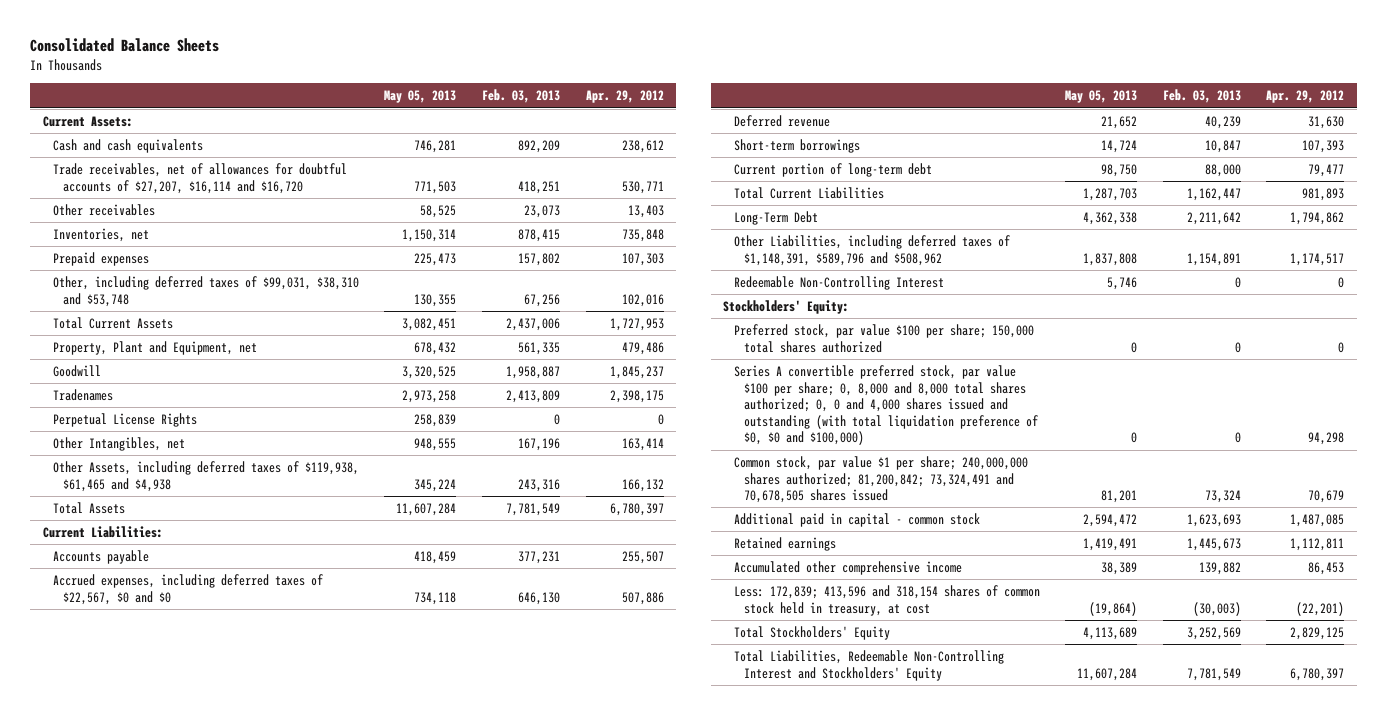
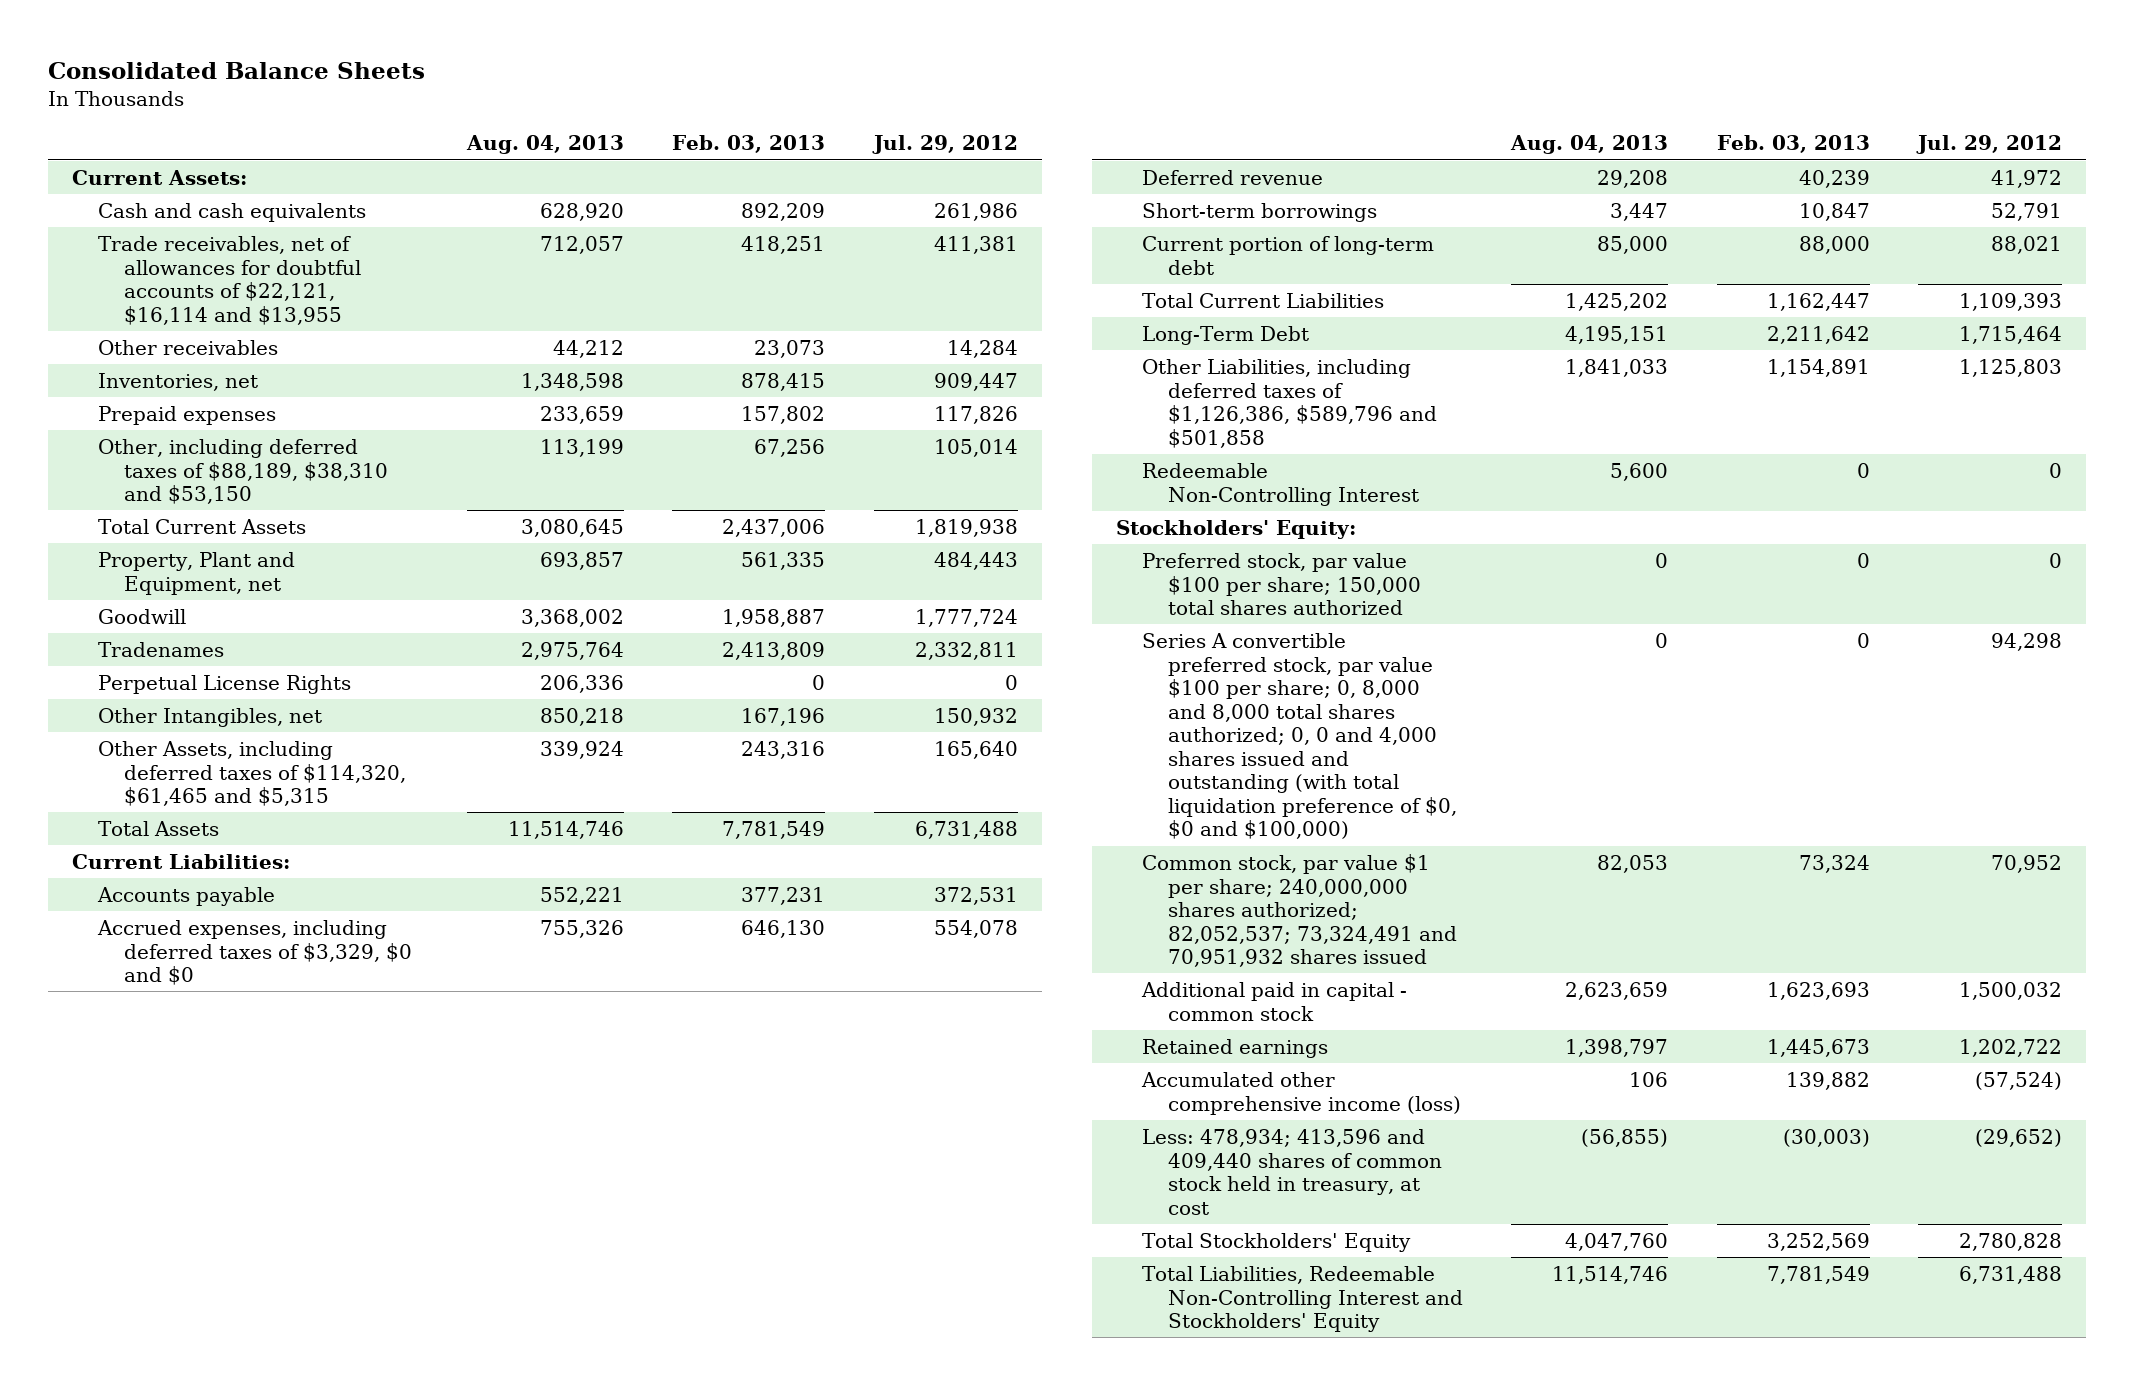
- | May 05, 2013 | Feb. 03, 2013 | Apr. 29, 2012
+ | Aug. 04, 2013 | Feb. 03, 2013 | Jul. 29, 2012
- Trade receivables, net of allowances for doubtful accounts of $27,207, $16,114 and $16,720 | 771,503 | 418,251 | 530,771
+ Trade receivables, net of allowances for doubtful accounts of $22,121, $16,114 and $13,955 | 712,057 | 418,251 | 411,381
- Other, including deferred taxes of $99,031, $38,310 and $53,748 | 130,355 | 67,256 | 102,016
+ Other, including deferred taxes of $88,189, $38,310 and $53,150 | 113,199 | 67,256 | 105,014
- Other Assets, including deferred taxes of $119,938, $61,465 and $4,938 | 345,224 | 243,316 | 166,132
+ Other Assets, including deferred taxes of $114,320, $61,465 and $5,315 | 339,924 | 243,316 | 165,640
- Accrued expenses, including deferred taxes of $22,567, $0 and $0 | 734,118 | 646,130 | 507,886
+ Accrued expenses, including deferred taxes of $3,329, $0 and $0 | 755,326 | 646,130 | 554,078
- Other Liabilities, including deferred taxes of $1,148,391, $589,796 and $508,962 | 1,837,808 | 1,154,891 | 1,174,517
+ Other Liabilities, including deferred taxes of $1,126,386, $589,796 and $501,858 | 1,841,033 | 1,154,891 | 1,125,803
- Common stock, par value $1 per share; 240,000,000 shares authorized; 81,200,842; 73,324,491 and 70,678,505 shares issued | 81,201 | 73,324 | 70,679
+ Common stock, par value $1 per share; 240,000,000 shares authorized; 82,052,537; 73,324,491 and 70,951,932 shares issued | 82,053 | 73,324 | 70,952
- Accumulated other comprehensive income | 38,389 | 139,882 | 86,453
- Less: 172,839; 413,596 and 318,154 shares of common stock held in treasury, at cost | (19,864) | (30,003) | (22,201)
+ Accumulated other comprehensive income (loss) | 106 | 139,882 | (57,524)
+ Less: 478,934; 413,596 and 409,440 shares of common stock held in treasury, at cost | (56,855) | (30,003) | (29,652)

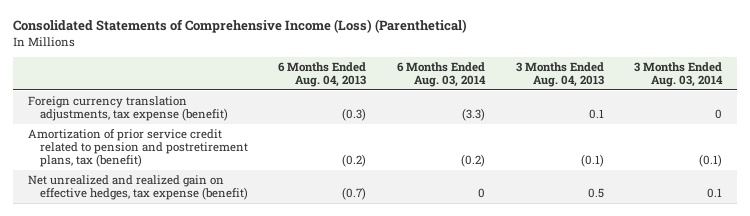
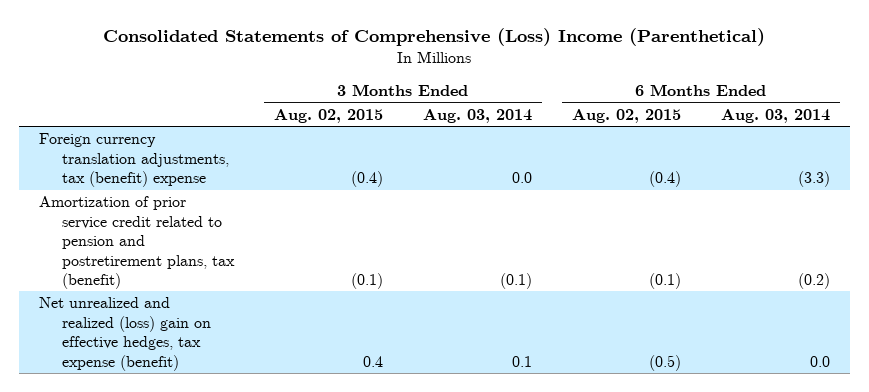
- Consolidated Statements of Comprehensive Income (Loss) (Parenthetical)
+ Consolidated Statements of Comprehensive (Loss) Income (Parenthetical)
- | 6 Months Ended Aug. 04, 2013 | 6 Months Ended Aug. 03, 2014 | 3 Months Ended Aug. 04, 2013 | 3 Months Ended Aug. 03, 2014
+ | 3 Months Ended Aug. 02, 2015 | 3 Months Ended Aug. 03, 2014 | 6 Months Ended Aug. 02, 2015 | 6 Months Ended Aug. 03, 2014
- Foreign currency translation adjustments, tax expense (benefit) | (0.3) | (3.3) | 0.1 | 0
+ Foreign currency translation adjustments, tax (benefit) expense | (0.4) | 0.0 | (0.4) | (3.3)
- Net unrealized and realized gain on effective hedges, tax expense (benefit) | (0.7) | 0 | 0.5 | 0.1
+ Net unrealized and realized (loss) gain on effective hedges, tax expense (benefit) | 0.4 | 0.1 | (0.5) | 0.0

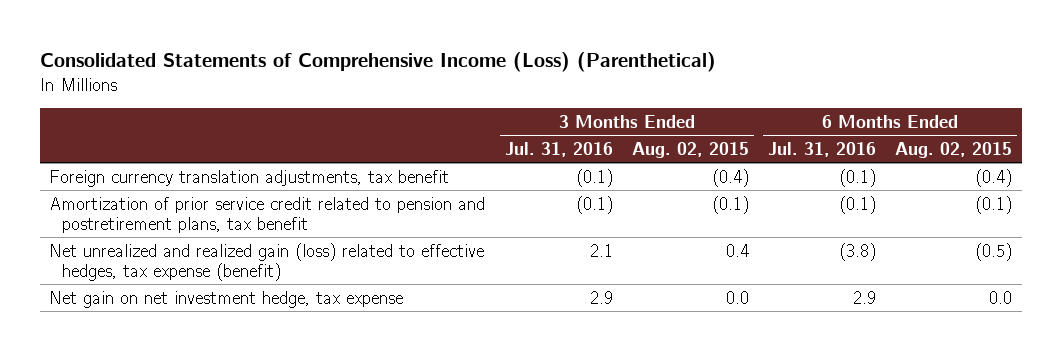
- Consolidated Statements of Comprehensive (Loss) Income (Parenthetical)
+ Consolidated Statements of Comprehensive Income (Loss) (Parenthetical)
- | 3 Months Ended Aug. 02, 2015 | 3 Months Ended Aug. 03, 2014 | 6 Months Ended Aug. 02, 2015 | 6 Months Ended Aug. 03, 2014
+ | 3 Months Ended Jul. 31, 2016 | 3 Months Ended Aug. 02, 2015 | 6 Months Ended Jul. 31, 2016 | 6 Months Ended Aug. 02, 2015
- Foreign currency translation adjustments, tax (benefit) expense | (0.4) | 0.0 | (0.4) | (3.3)
- Amortization of prior service credit related to pension and postretirement plans, tax (benefit) | (0.1) | (0.1) | (0.1) | (0.2)
- Net unrealized and realized (loss) gain on effective hedges, tax expense (benefit) | 0.4 | 0.1 | (0.5) | 0.0
+ Foreign currency translation adjustments, tax benefit | (0.1) | (0.4) | (0.1) | (0.4)
+ Amortization of prior service credit related to pension and postretirement plans, tax benefit | (0.1) | (0.1) | (0.1) | (0.1)
+ Net unrealized and realized gain (loss) related to effective hedges, tax expense (benefit) | 2.1 | 0.4 | (3.8) | (0.5)
+ Net gain on net investment hedge, tax expense | 2.9 | 0.0 | 2.9 | 0.0

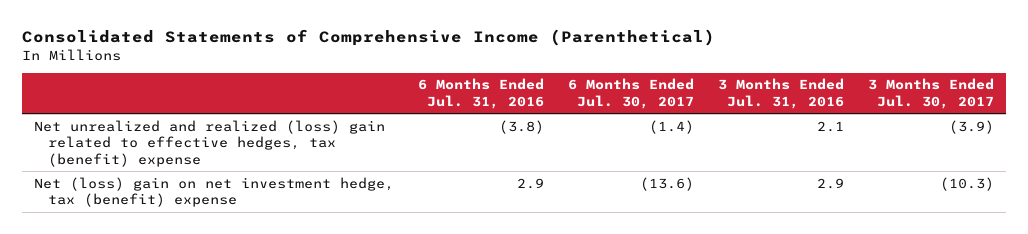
- Consolidated Statements of Comprehensive Income (Loss) (Parenthetical)
+ Consolidated Statements of Comprehensive Income (Parenthetical)
- | 3 Months Ended Jul. 31, 2016 | 3 Months Ended Aug. 02, 2015 | 6 Months Ended Jul. 31, 2016 | 6 Months Ended Aug. 02, 2015
+ | 6 Months Ended Jul. 31, 2016 | 6 Months Ended Jul. 30, 2017 | 3 Months Ended Jul. 31, 2016 | 3 Months Ended Jul. 30, 2017
- Foreign currency translation adjustments, tax benefit | (0.1) | (0.4) | (0.1) | (0.4)
- Amortization of prior service credit related to pension and postretirement plans, tax benefit | (0.1) | (0.1) | (0.1) | (0.1)
- Net unrealized and realized gain (loss) related to effective hedges, tax expense (benefit) | 2.1 | 0.4 | (3.8) | (0.5)
- Net gain on net investment hedge, tax expense | 2.9 | 0.0 | 2.9 | 0.0
+ Net unrealized and realized (loss) gain related to effective hedges, tax (benefit) expense | (3.8) | (1.4) | 2.1 | (3.9)
+ Net (loss) gain on net investment hedge, tax (benefit) expense | 2.9 | (13.6) | 2.9 | (10.3)

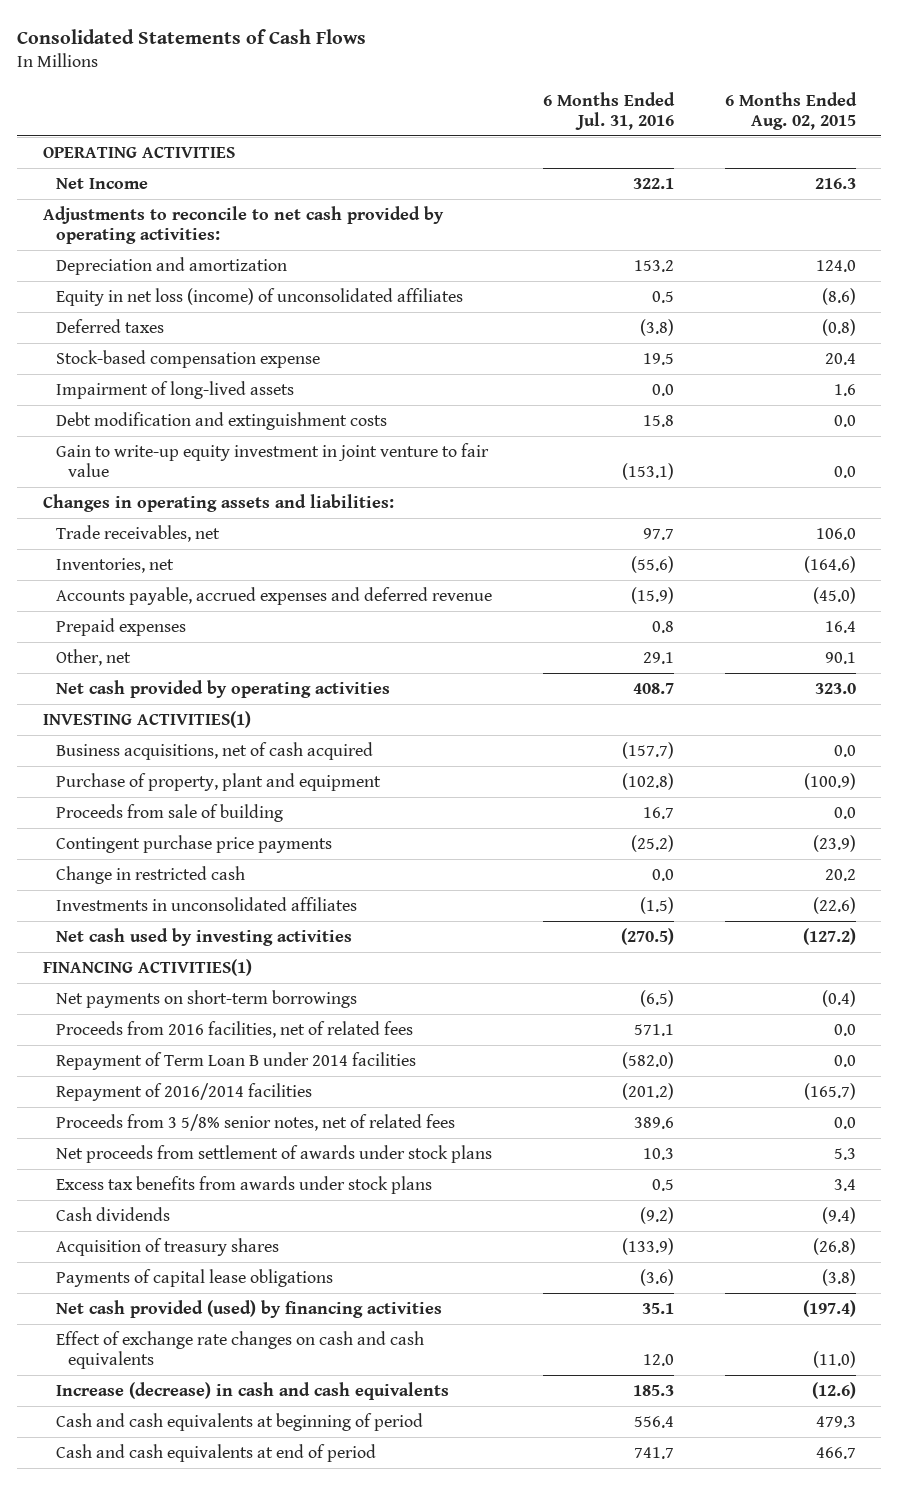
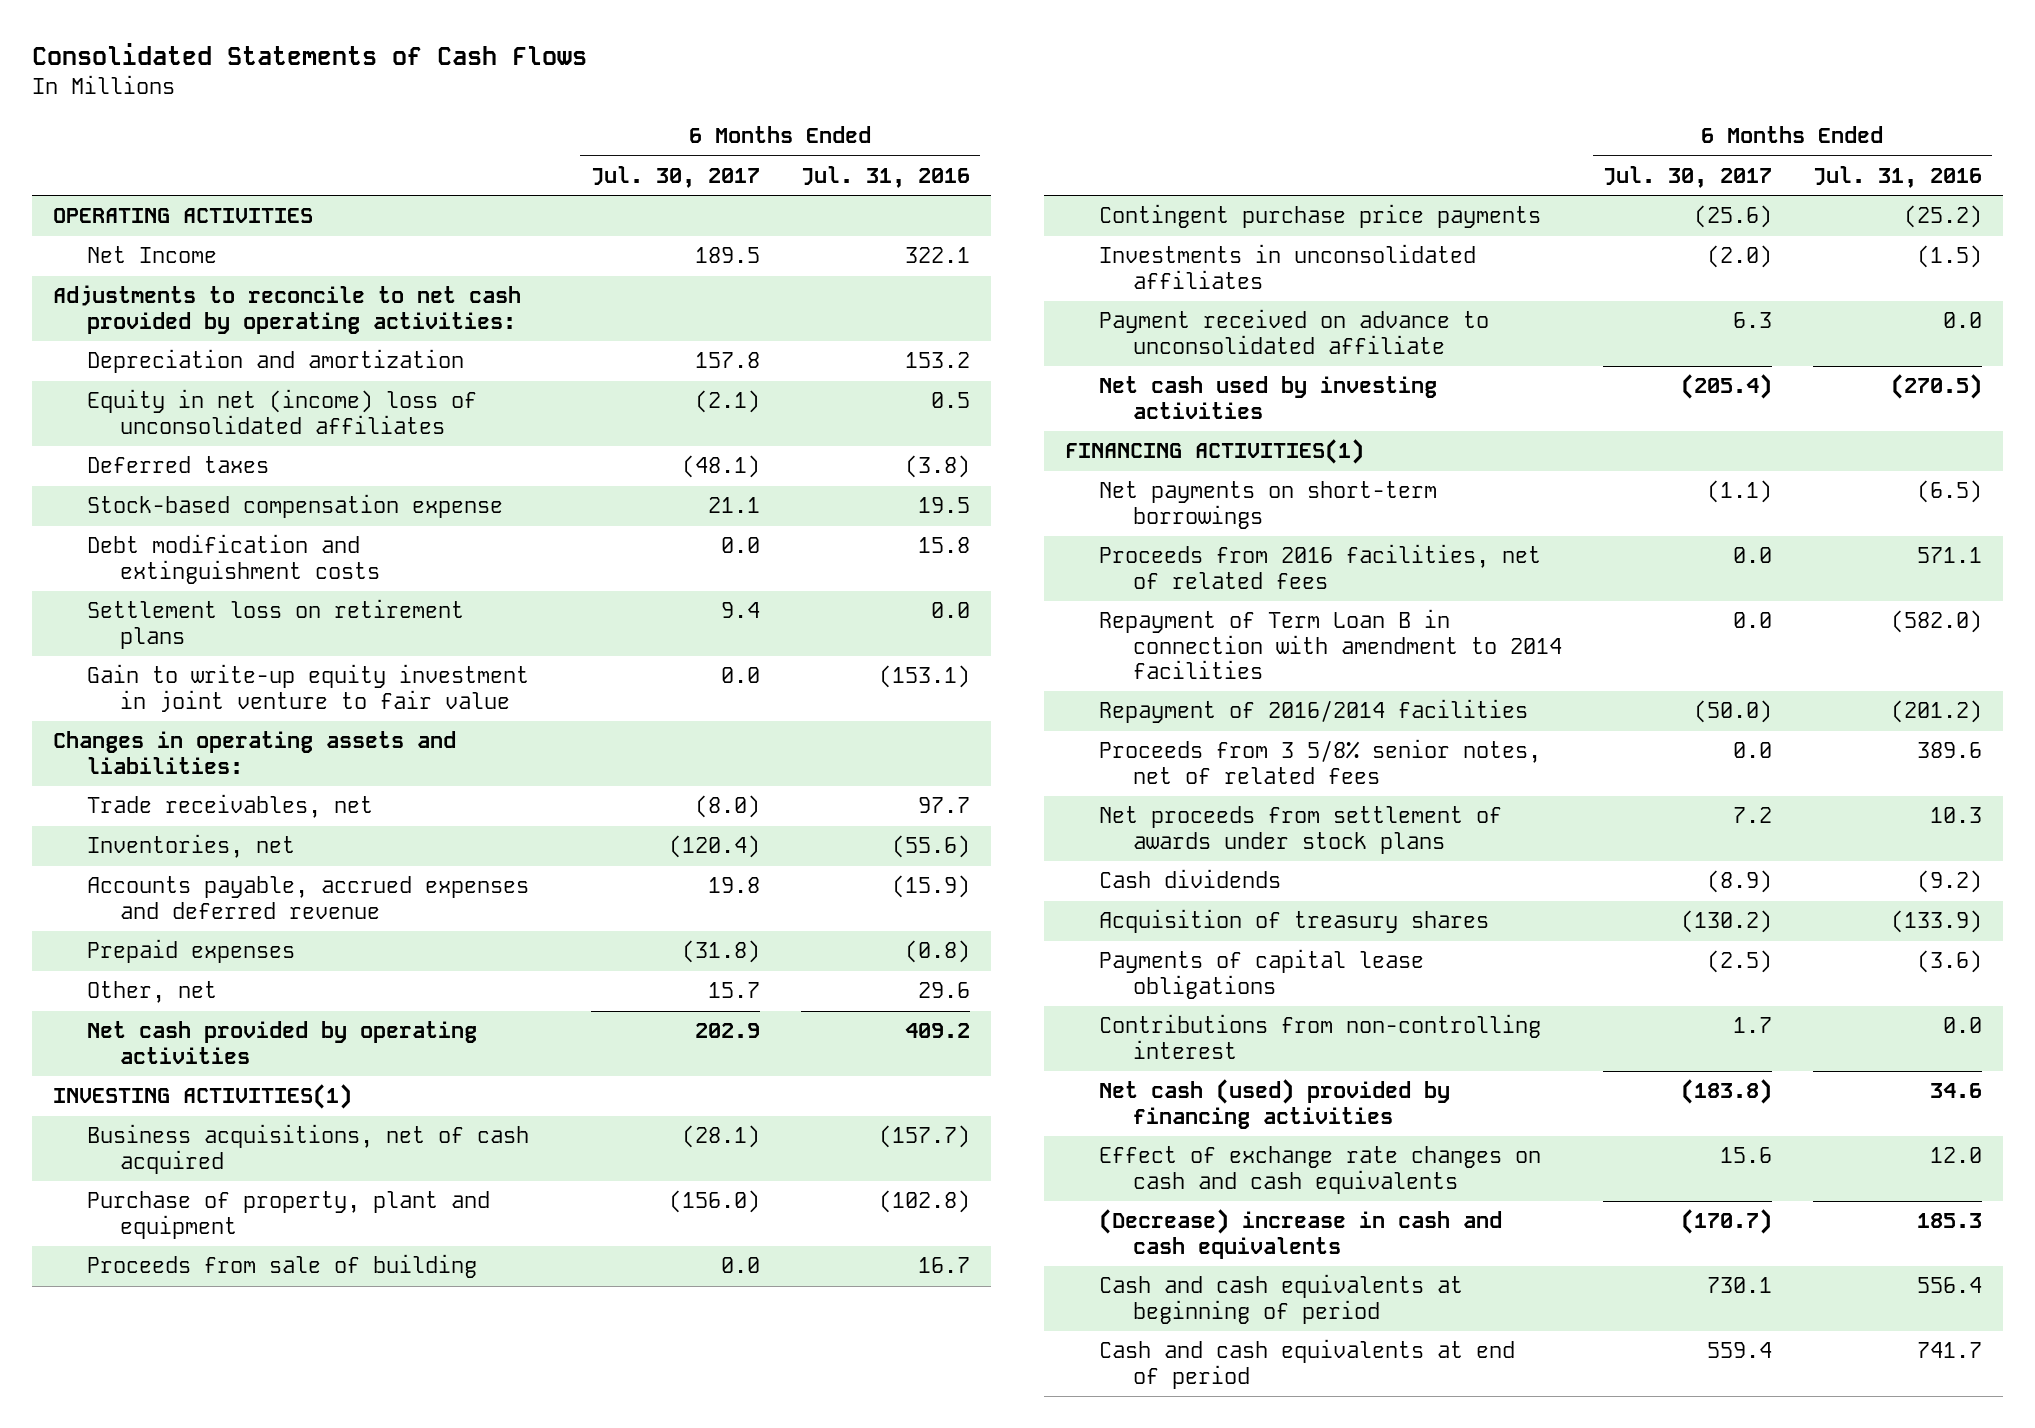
- | 6 Months Ended Jul. 31, 2016 | 6 Months Ended Aug. 02, 2015
+ | 6 Months Ended Jul. 30, 2017 | 6 Months Ended Jul. 31, 2016
- Equity in net loss (income) of unconsolidated affiliates | 0.5 | (8.6)
+ Equity in net (income) loss of unconsolidated affiliates | (2.1) | 0.5
- Impairment of long-lived assets | 0.0 | 1.6
+ Settlement loss on retirement plans | 9.4 | 0.0
- Prepaid expenses | 0.8 | 16.4
- Other, net | 29.1 | 90.1
- Net cash provided by operating activities | 408.7 | 323.0
+ Prepaid expenses | (31.8) | (0.8)
+ Other, net | 15.7 | 29.6
+ Net cash provided by operating activities | 202.9 | 409.2
- Change in restricted cash | 0.0 | 20.2
+ Payment received on advance to unconsolidated affiliate | 6.3 | 0.0
- Repayment of Term Loan B under 2014 facilities | (582.0) | 0.0
+ Repayment of Term Loan B in connection with amendment to 2014 facilities | 0.0 | (582.0)
- Excess tax benefits from awards under stock plans | 0.5 | 3.4
- Net cash provided (used) by financing activities | 35.1 | (197.4)
+ Contributions from non-controlling interest | 1.7 | 0.0
+ Net cash (used) provided by financing activities | (183.8) | 34.6
- Increase (decrease) in cash and cash equivalents | 185.3 | (12.6)
+ (Decrease) increase in cash and cash equivalents | (170.7) | 185.3

